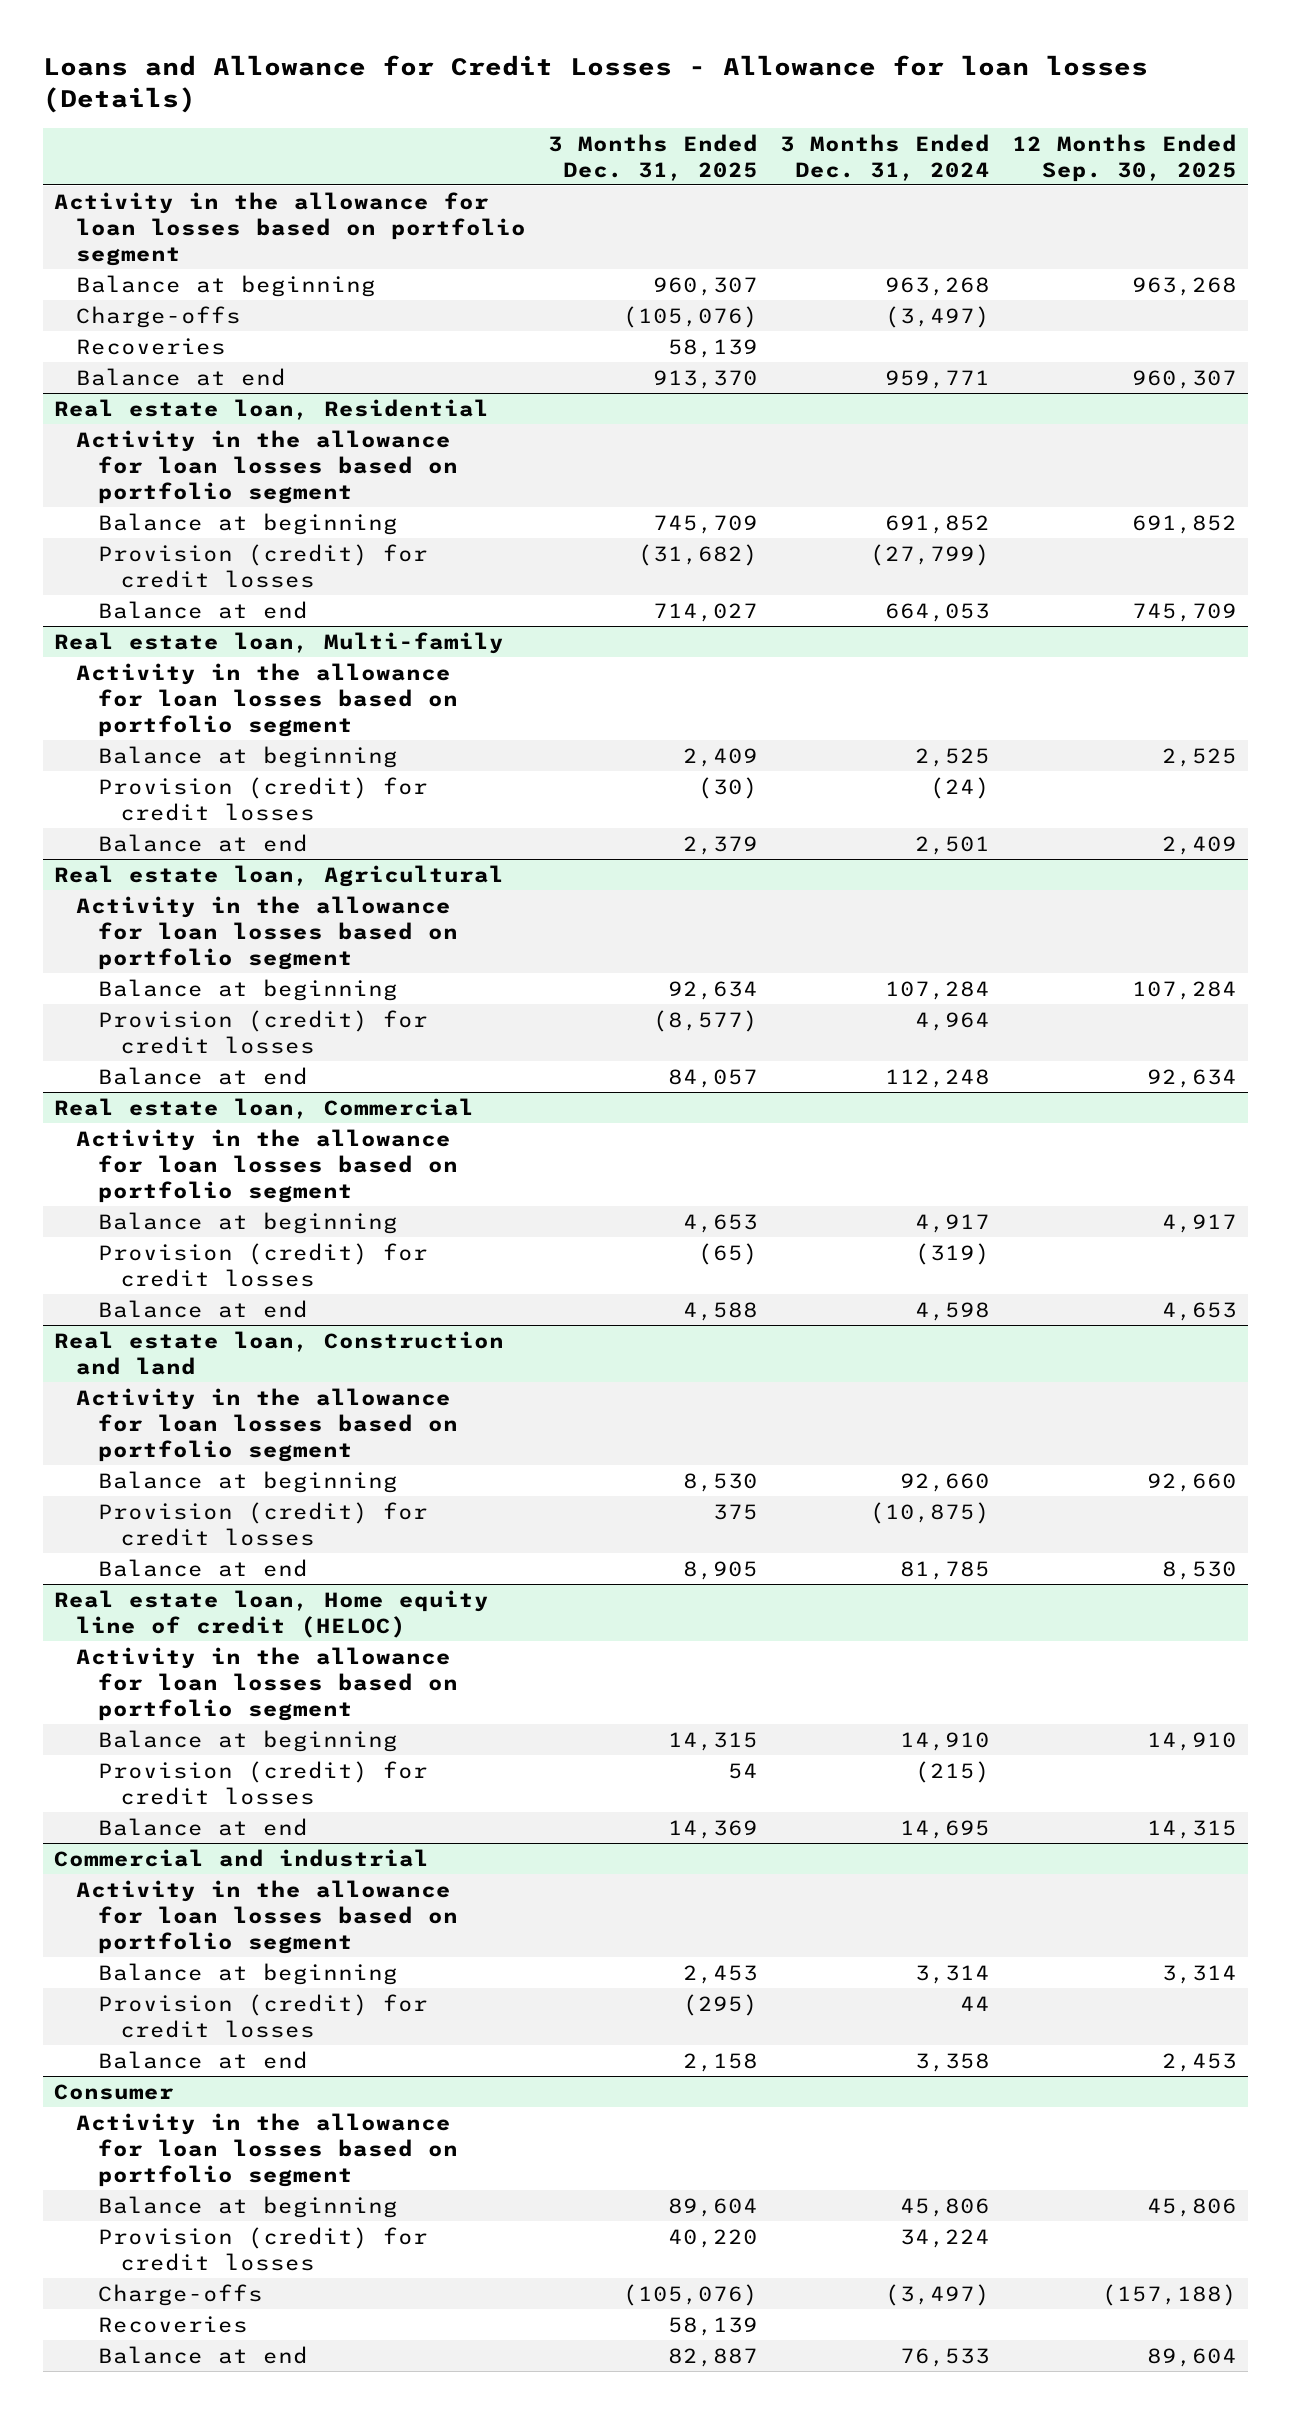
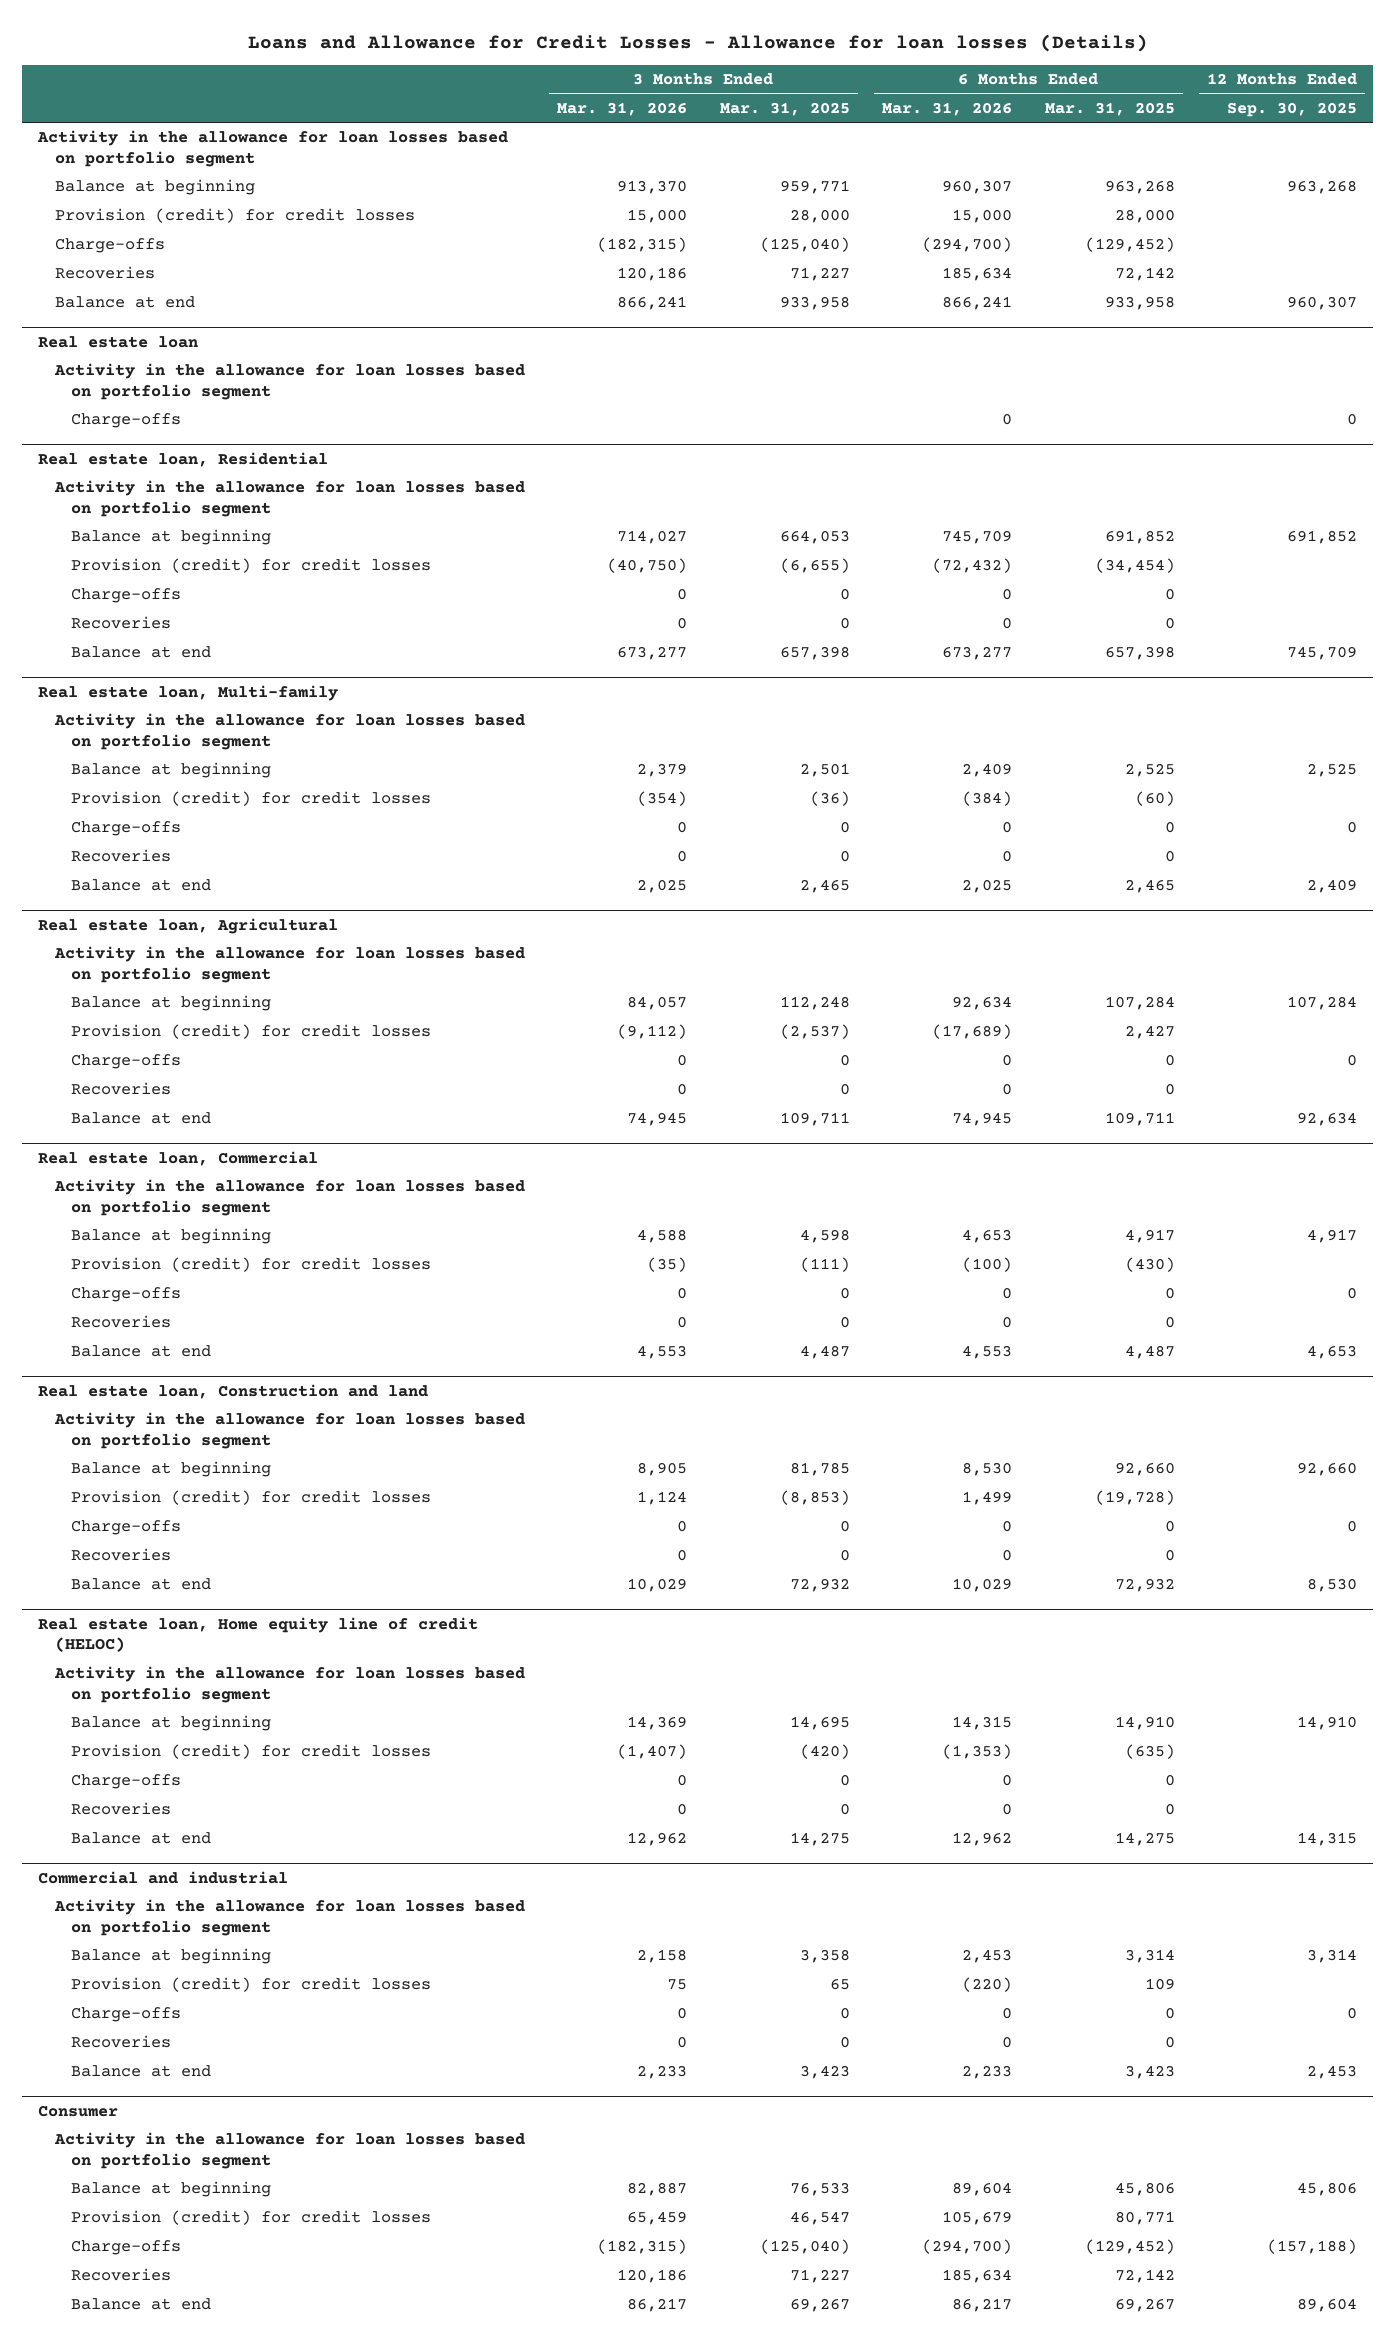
- | 3 Months Ended Dec. 31, 2025 | 3 Months Ended Dec. 31, 2024 | 12 Months Ended Sep. 30, 2025
+ | 3 Months Ended Mar. 31, 2026 | 3 Months Ended Mar. 31, 2025 | 6 Months Ended Mar. 31, 2026 | 6 Months Ended Mar. 31, 2025 | 12 Months Ended Sep. 30, 2025
+ Provision (credit) for credit losses | 15,000 | 28,000 | 15,000 | 28,000 |
+ Real estate loan
+ Activity in the allowance for loan losses based on portfolio segment
+ Charge-offs | | | 0 | | 0
@ Real estate loan, Residential
+ Charge-offs | 0 | 0 | 0 | 0 |
+ Recoveries | 0 | 0 | 0 | 0 |
@ Real estate loan, Multi-family
+ Charge-offs | 0 | 0 | 0 | 0 | 0
+ Recoveries | 0 | 0 | 0 | 0 |
@ Real estate loan, Agricultural
+ Charge-offs | 0 | 0 | 0 | 0 | 0
+ Recoveries | 0 | 0 | 0 | 0 |
@ Real estate loan, Commercial
+ Charge-offs | 0 | 0 | 0 | 0 | 0
+ Recoveries | 0 | 0 | 0 | 0 |
@ Real estate loan, Construction and land
+ Charge-offs | 0 | 0 | 0 | 0 | 0
+ Recoveries | 0 | 0 | 0 | 0 |
@ Real estate loan, Home equity line of credit (HELOC)
+ Charge-offs | 0 | 0 | 0 | 0 |
+ Recoveries | 0 | 0 | 0 | 0 |
@ Commercial and industrial
+ Charge-offs | 0 | 0 | 0 | 0 | 0
+ Recoveries | 0 | 0 | 0 | 0 |

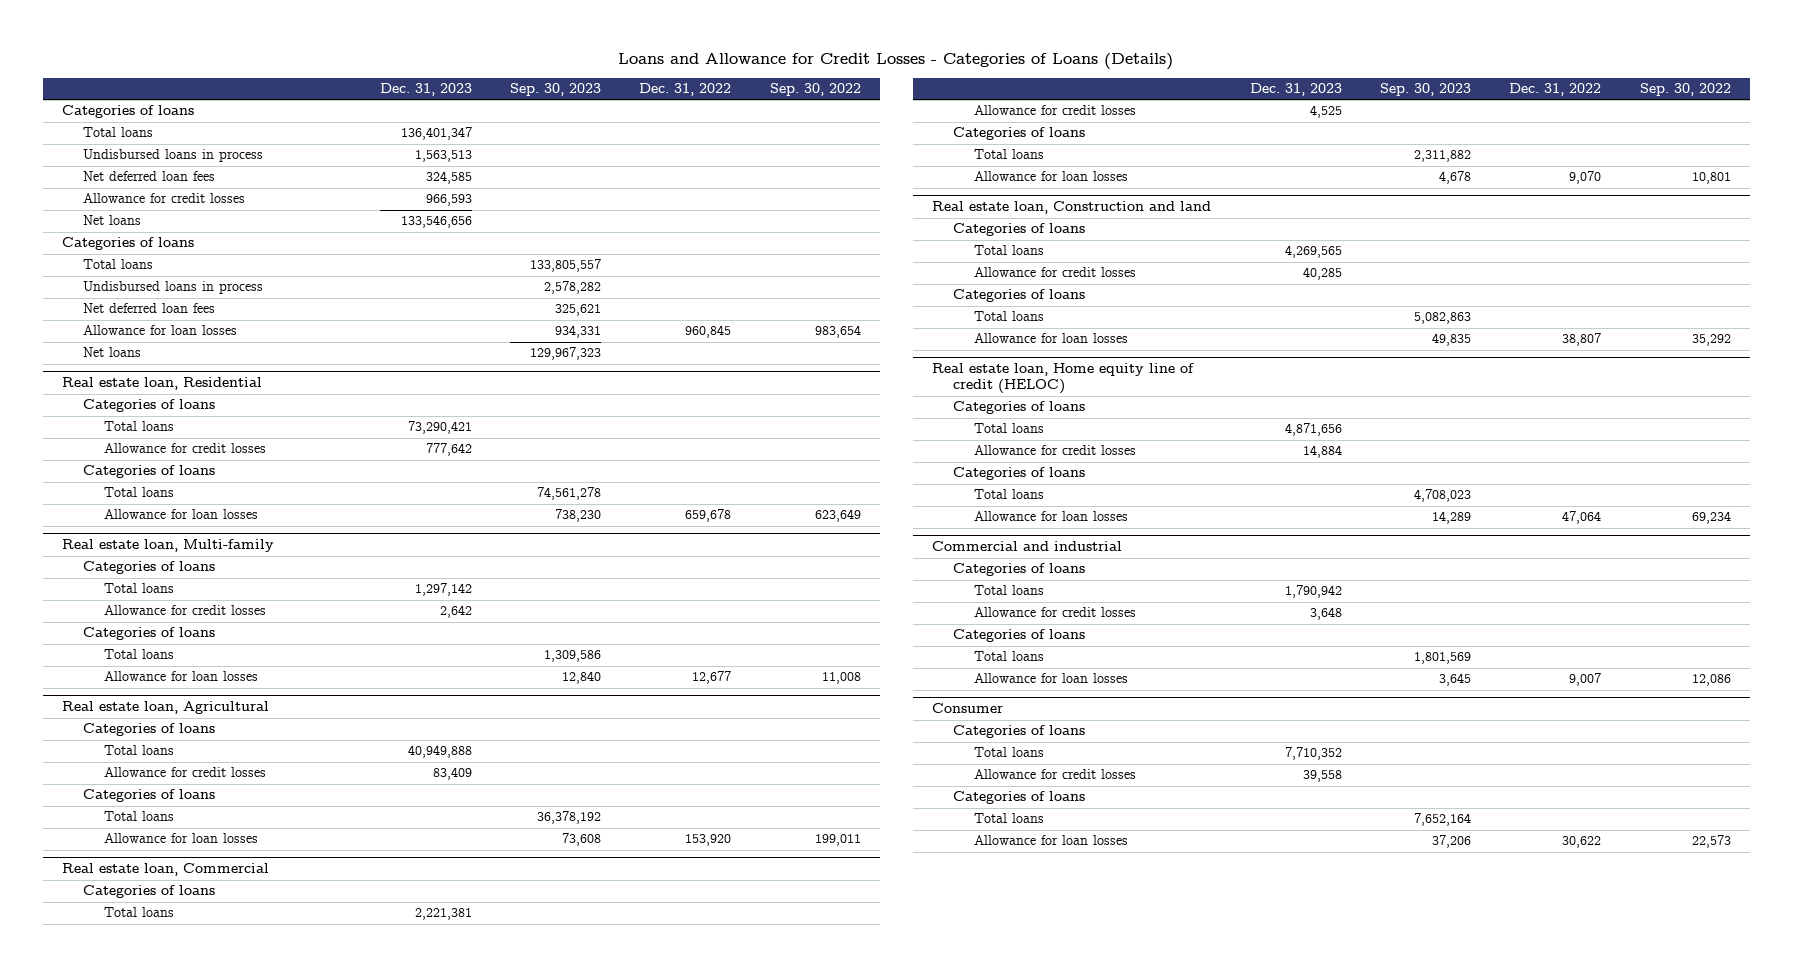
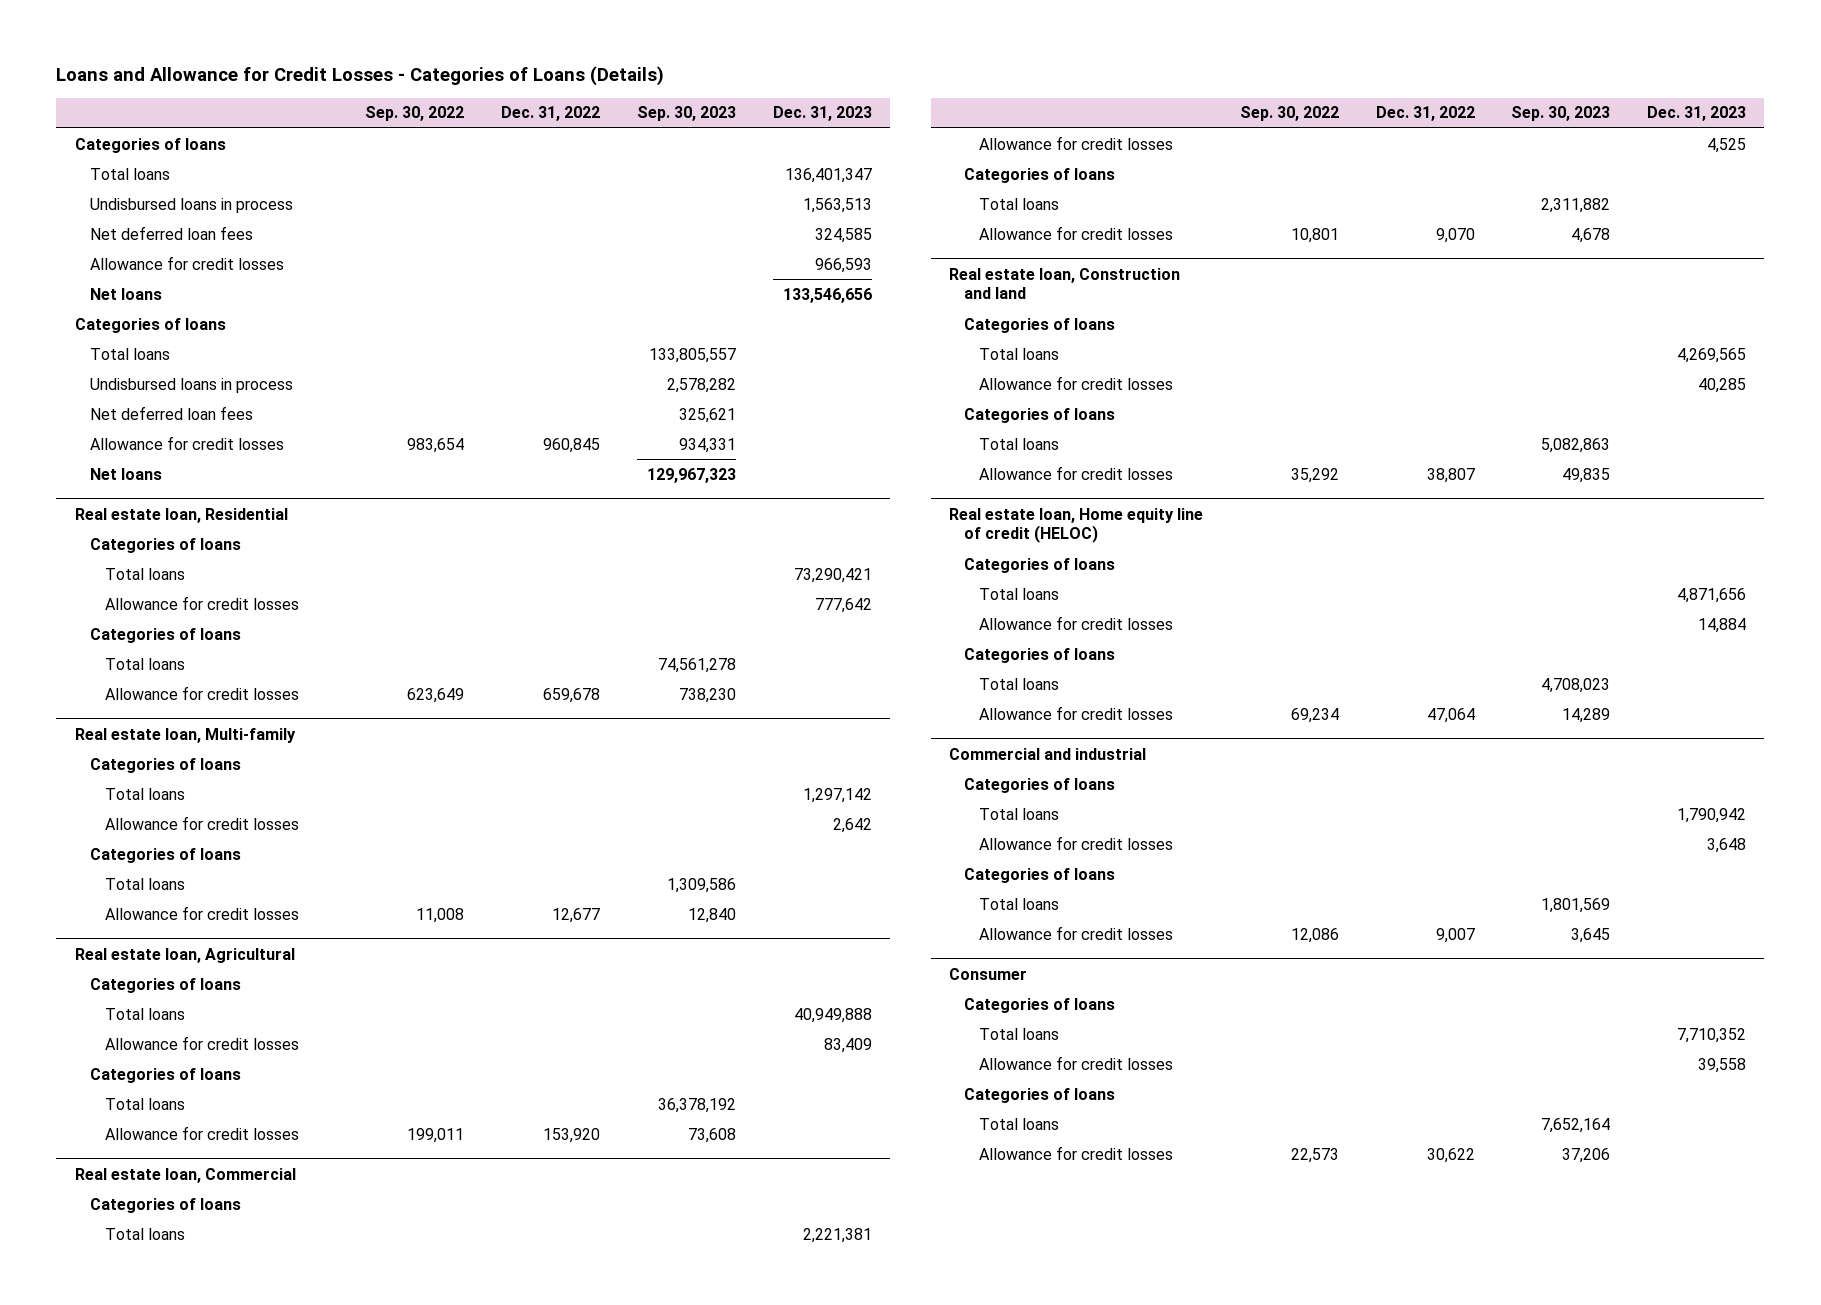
- | Dec. 31, 2023 | Sep. 30, 2023 | Dec. 31, 2022 | Sep. 30, 2022
+ | Sep. 30, 2022 | Dec. 31, 2022 | Sep. 30, 2023 | Dec. 31, 2023
- Allowance for loan losses | | 934,331 | 960,845 | 983,654
+ Allowance for credit losses | 983,654 | 960,845 | 934,331 |
@ Real estate loan, Residential
- Allowance for loan losses | | 738,230 | 659,678 | 623,649
+ Allowance for credit losses | 623,649 | 659,678 | 738,230 |
@ Real estate loan, Multi-family
- Allowance for loan losses | | 12,840 | 12,677 | 11,008
+ Allowance for credit losses | 11,008 | 12,677 | 12,840 |
@ Real estate loan, Agricultural
- Allowance for loan losses | | 73,608 | 153,920 | 199,011
+ Allowance for credit losses | 199,011 | 153,920 | 73,608 |
@ Real estate loan, Commercial
- Allowance for loan losses | | 4,678 | 9,070 | 10,801
+ Allowance for credit losses | 10,801 | 9,070 | 4,678 |
@ Real estate loan, Construction and land
- Allowance for loan losses | | 49,835 | 38,807 | 35,292
+ Allowance for credit losses | 35,292 | 38,807 | 49,835 |
@ Real estate loan, Home equity line of credit (HELOC)
- Allowance for loan losses | | 14,289 | 47,064 | 69,234
+ Allowance for credit losses | 69,234 | 47,064 | 14,289 |
@ Commercial and industrial
- Allowance for loan losses | | 3,645 | 9,007 | 12,086
+ Allowance for credit losses | 12,086 | 9,007 | 3,645 |
@ Consumer
- Allowance for loan losses | | 37,206 | 30,622 | 22,573
+ Allowance for credit losses | 22,573 | 30,622 | 37,206 |

